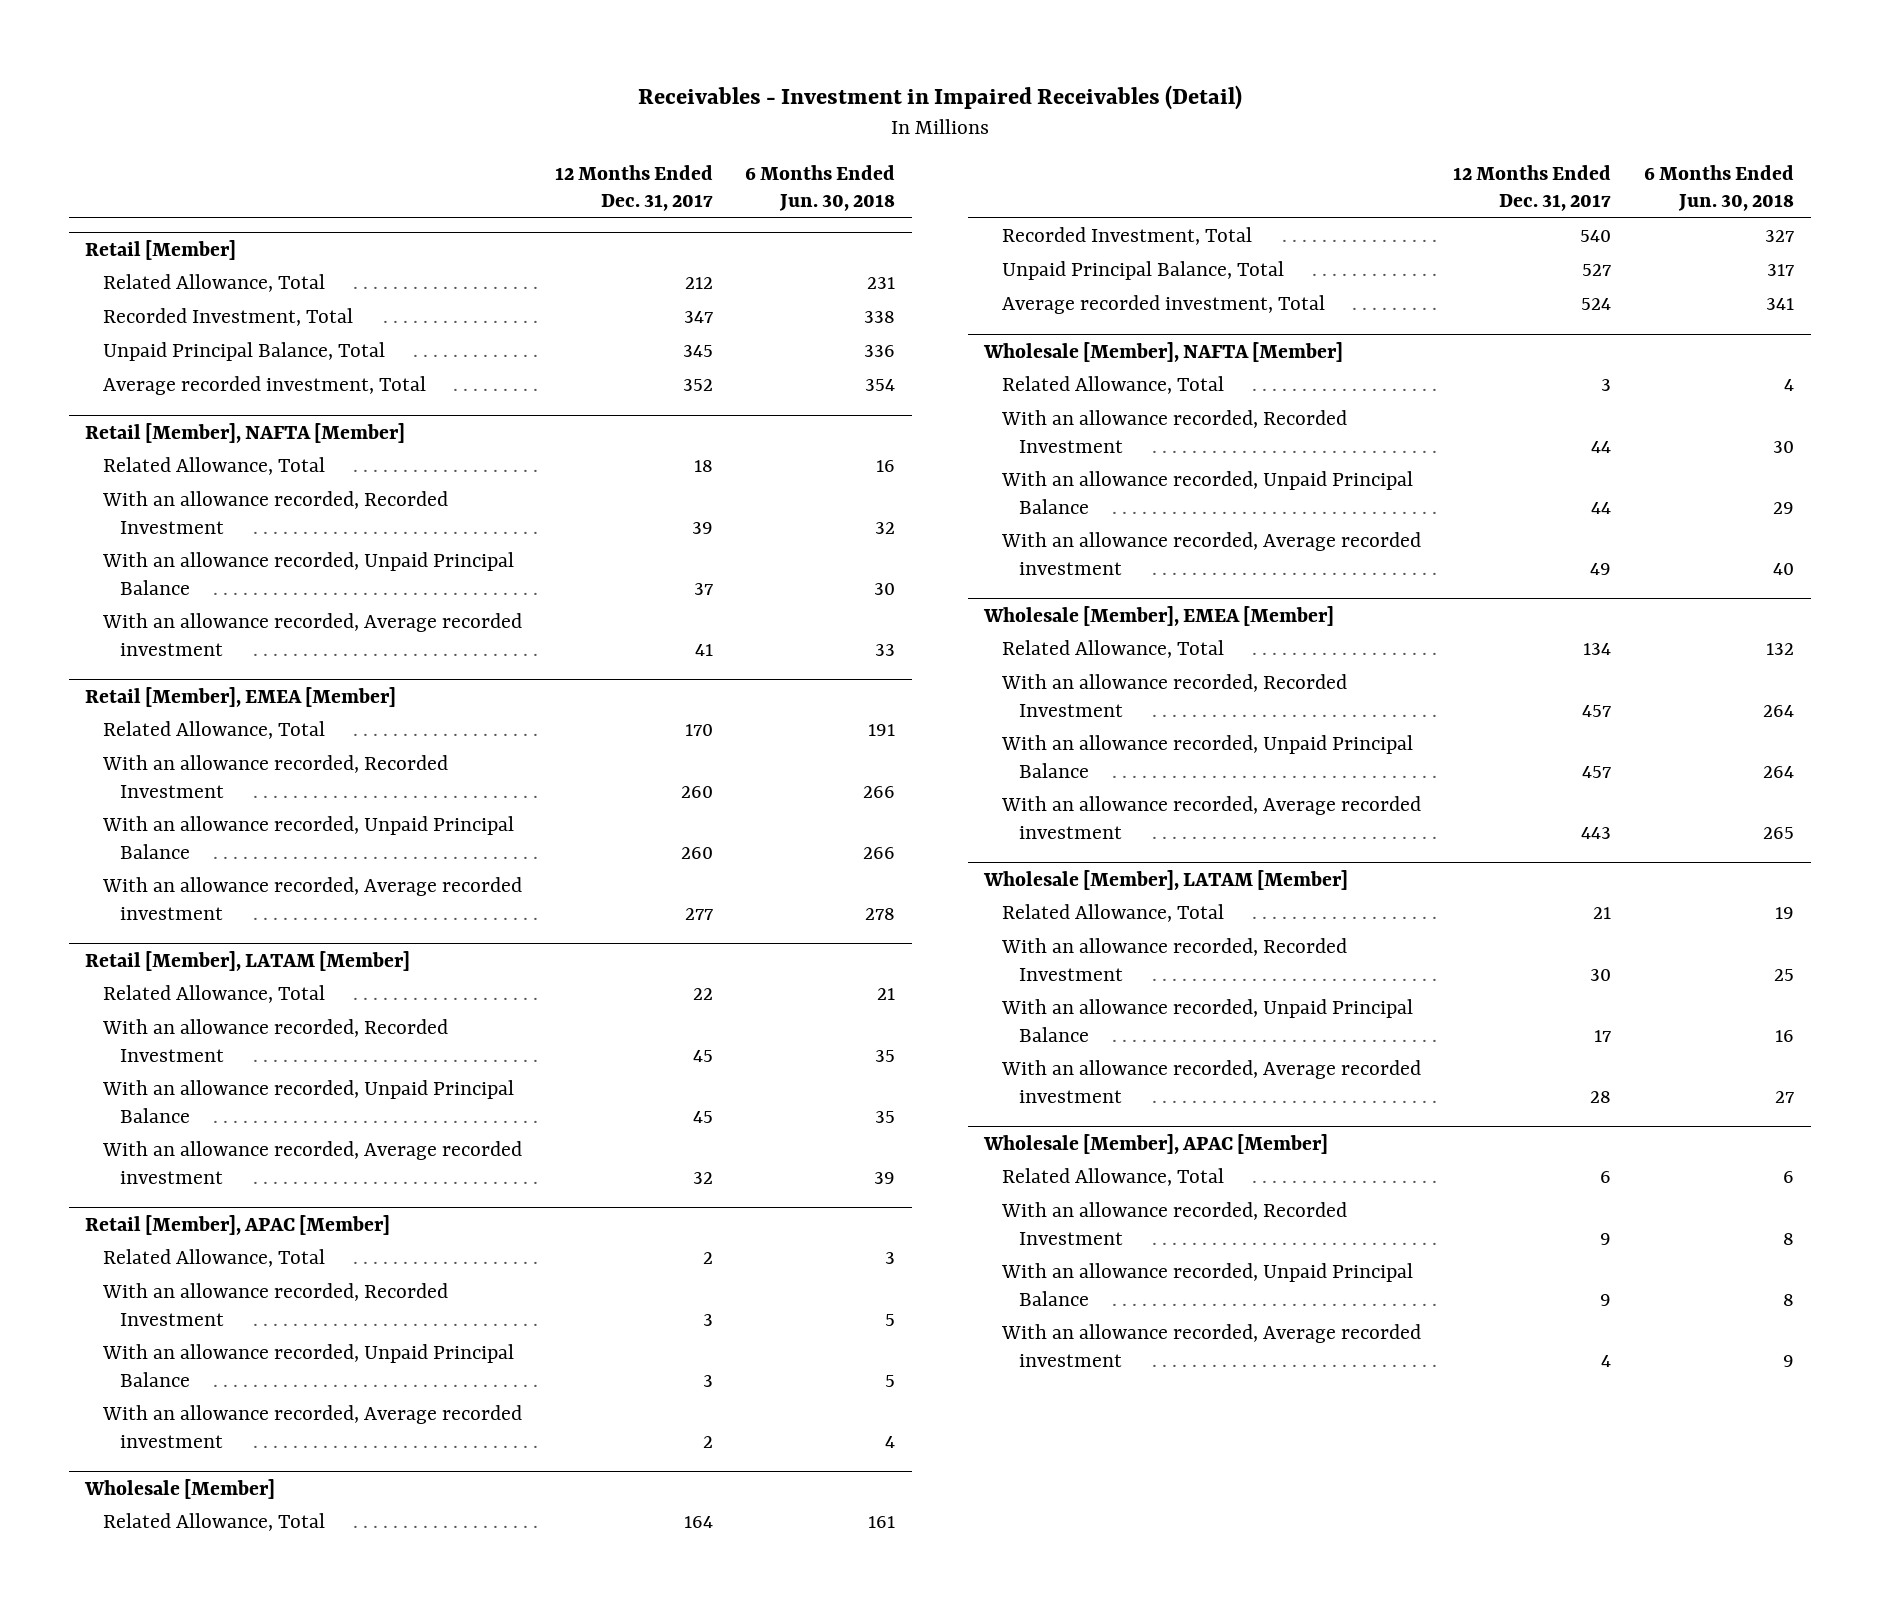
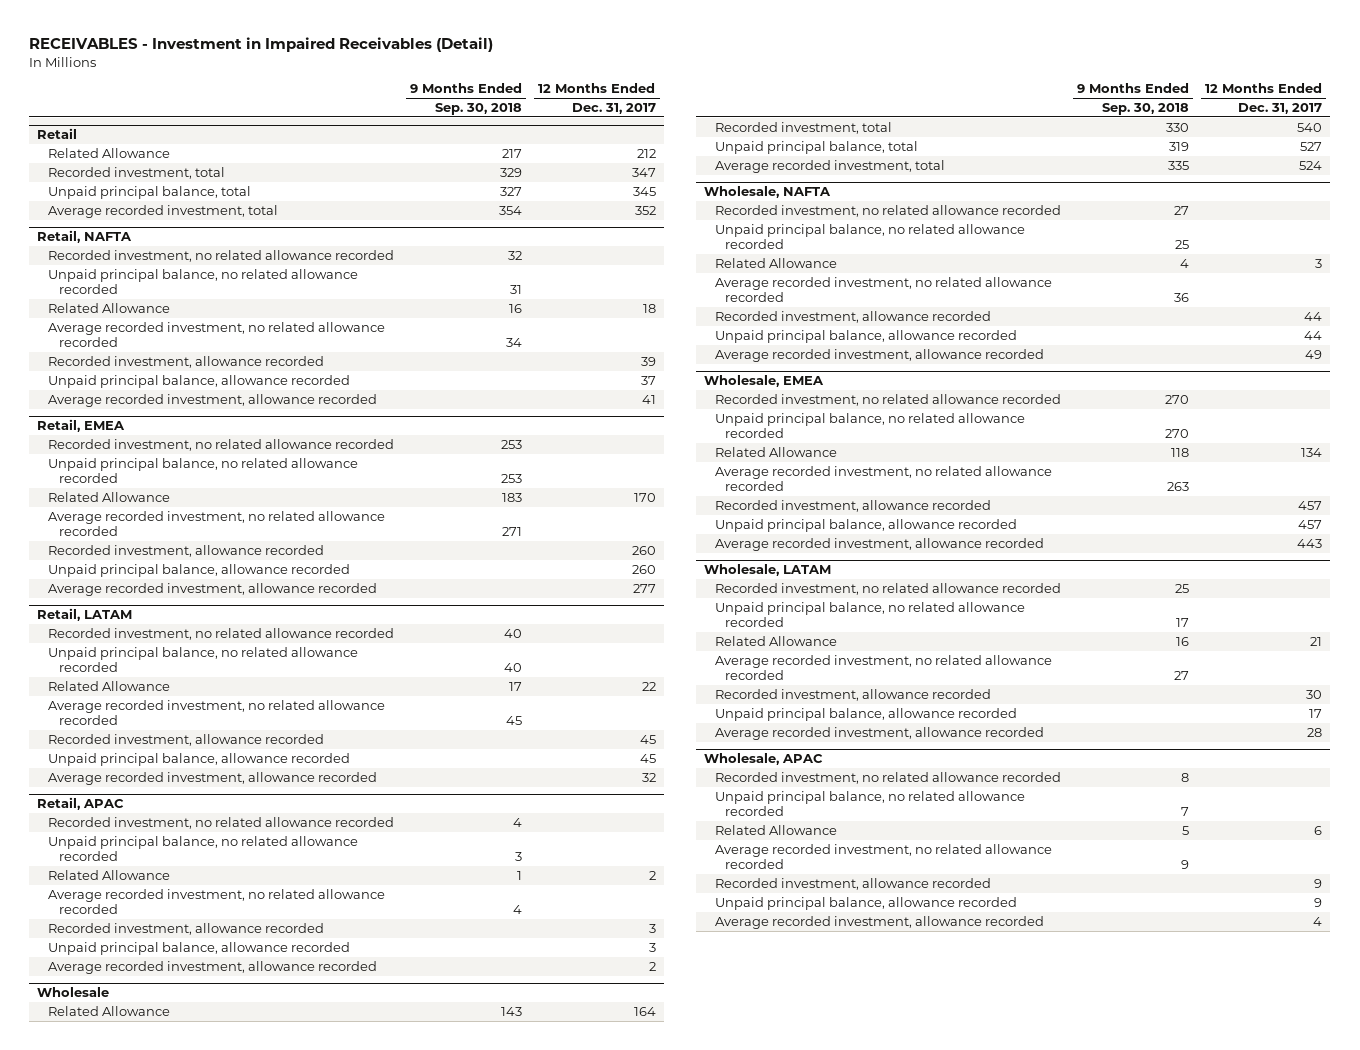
- Receivables - Investment in Impaired Receivables (Detail)
+ RECEIVABLES - Investment in Impaired Receivables (Detail)
- | 12 Months Ended Dec. 31, 2017 | 6 Months Ended Jun. 30, 2018
+ | 9 Months Ended Sep. 30, 2018 | 12 Months Ended Dec. 31, 2017
- Retail [Member]
- Related Allowance, Total | 212 | 231
- Recorded Investment, Total | 347 | 338
- Unpaid Principal Balance, Total | 345 | 336
- Average recorded investment, Total | 352 | 354
- Retail [Member], NAFTA [Member]
- Related Allowance, Total | 18 | 16
- With an allowance recorded, Recorded Investment | 39 | 32
- With an allowance recorded, Unpaid Principal Balance | 37 | 30
- With an allowance recorded, Average recorded investment | 41 | 33
- Retail [Member], EMEA [Member]
- Related Allowance, Total | 170 | 191
- With an allowance recorded, Recorded Investment | 260 | 266
- With an allowance recorded, Unpaid Principal Balance | 260 | 266
- With an allowance recorded, Average recorded investment | 277 | 278
- Retail [Member], LATAM [Member]
- Related Allowance, Total | 22 | 21
- With an allowance recorded, Recorded Investment | 45 | 35
- With an allowance recorded, Unpaid Principal Balance | 45 | 35
- With an allowance recorded, Average recorded investment | 32 | 39
- Retail [Member], APAC [Member]
- Related Allowance, Total | 2 | 3
- With an allowance recorded, Recorded Investment | 3 | 5
- With an allowance recorded, Unpaid Principal Balance | 3 | 5
- With an allowance recorded, Average recorded investment | 2 | 4
- Wholesale [Member]
- Related Allowance, Total | 164 | 161
- Recorded Investment, Total | 540 | 327
- Unpaid Principal Balance, Total | 527 | 317
- Average recorded investment, Total | 524 | 341
- Wholesale [Member], NAFTA [Member]
- Related Allowance, Total | 3 | 4
- With an allowance recorded, Recorded Investment | 44 | 30
- With an allowance recorded, Unpaid Principal Balance | 44 | 29
- With an allowance recorded, Average recorded investment | 49 | 40
- Wholesale [Member], EMEA [Member]
- Related Allowance, Total | 134 | 132
- With an allowance recorded, Recorded Investment | 457 | 264
- With an allowance recorded, Unpaid Principal Balance | 457 | 264
- With an allowance recorded, Average recorded investment | 443 | 265
- Wholesale [Member], LATAM [Member]
- Related Allowance, Total | 21 | 19
- With an allowance recorded, Recorded Investment | 30 | 25
- With an allowance recorded, Unpaid Principal Balance | 17 | 16
- With an allowance recorded, Average recorded investment | 28 | 27
- Wholesale [Member], APAC [Member]
- Related Allowance, Total | 6 | 6
- With an allowance recorded, Recorded Investment | 9 | 8
- With an allowance recorded, Unpaid Principal Balance | 9 | 8
- With an allowance recorded, Average recorded investment | 4 | 9
+ Retail
+ Related Allowance | 217 | 212
+ Recorded investment, total | 329 | 347
+ Unpaid principal balance, total | 327 | 345
+ Average recorded investment, total | 354 | 352
+ Retail, NAFTA
+ Recorded investment, no related allowance recorded | 32 |
+ Unpaid principal balance, no related allowance recorded | 31 |
+ Related Allowance | 16 | 18
+ Average recorded investment, no related allowance recorded | 34 |
+ Recorded investment, allowance recorded | | 39
+ Unpaid principal balance, allowance recorded | | 37
+ Average recorded investment, allowance recorded | | 41
+ Retail, EMEA
+ Recorded investment, no related allowance recorded | 253 |
+ Unpaid principal balance, no related allowance recorded | 253 |
+ Related Allowance | 183 | 170
+ Average recorded investment, no related allowance recorded | 271 |
+ Recorded investment, allowance recorded | | 260
+ Unpaid principal balance, allowance recorded | | 260
+ Average recorded investment, allowance recorded | | 277
+ Retail, LATAM
+ Recorded investment, no related allowance recorded | 40 |
+ Unpaid principal balance, no related allowance recorded | 40 |
+ Related Allowance | 17 | 22
+ Average recorded investment, no related allowance recorded | 45 |
+ Recorded investment, allowance recorded | | 45
+ Unpaid principal balance, allowance recorded | | 45
+ Average recorded investment, allowance recorded | | 32
+ Retail, APAC
+ Recorded investment, no related allowance recorded | 4 |
+ Unpaid principal balance, no related allowance recorded | 3 |
+ Related Allowance | 1 | 2
+ Average recorded investment, no related allowance recorded | 4 |
+ Recorded investment, allowance recorded | | 3
+ Unpaid principal balance, allowance recorded | | 3
+ Average recorded investment, allowance recorded | | 2
+ Wholesale
+ Related Allowance | 143 | 164
+ Recorded investment, total | 330 | 540
+ Unpaid principal balance, total | 319 | 527
+ Average recorded investment, total | 335 | 524
+ Wholesale, NAFTA
+ Recorded investment, no related allowance recorded | 27 |
+ Unpaid principal balance, no related allowance recorded | 25 |
+ Related Allowance | 4 | 3
+ Average recorded investment, no related allowance recorded | 36 |
+ Recorded investment, allowance recorded | | 44
+ Unpaid principal balance, allowance recorded | | 44
+ Average recorded investment, allowance recorded | | 49
+ Wholesale, EMEA
+ Recorded investment, no related allowance recorded | 270 |
+ Unpaid principal balance, no related allowance recorded | 270 |
+ Related Allowance | 118 | 134
+ Average recorded investment, no related allowance recorded | 263 |
+ Recorded investment, allowance recorded | | 457
+ Unpaid principal balance, allowance recorded | | 457
+ Average recorded investment, allowance recorded | | 443
+ Wholesale, LATAM
+ Recorded investment, no related allowance recorded | 25 |
+ Unpaid principal balance, no related allowance recorded | 17 |
+ Related Allowance | 16 | 21
+ Average recorded investment, no related allowance recorded | 27 |
+ Recorded investment, allowance recorded | | 30
+ Unpaid principal balance, allowance recorded | | 17
+ Average recorded investment, allowance recorded | | 28
+ Wholesale, APAC
+ Recorded investment, no related allowance recorded | 8 |
+ Unpaid principal balance, no related allowance recorded | 7 |
+ Related Allowance | 5 | 6
+ Average recorded investment, no related allowance recorded | 9 |
+ Recorded investment, allowance recorded | | 9
+ Unpaid principal balance, allowance recorded | | 9
+ Average recorded investment, allowance recorded | | 4

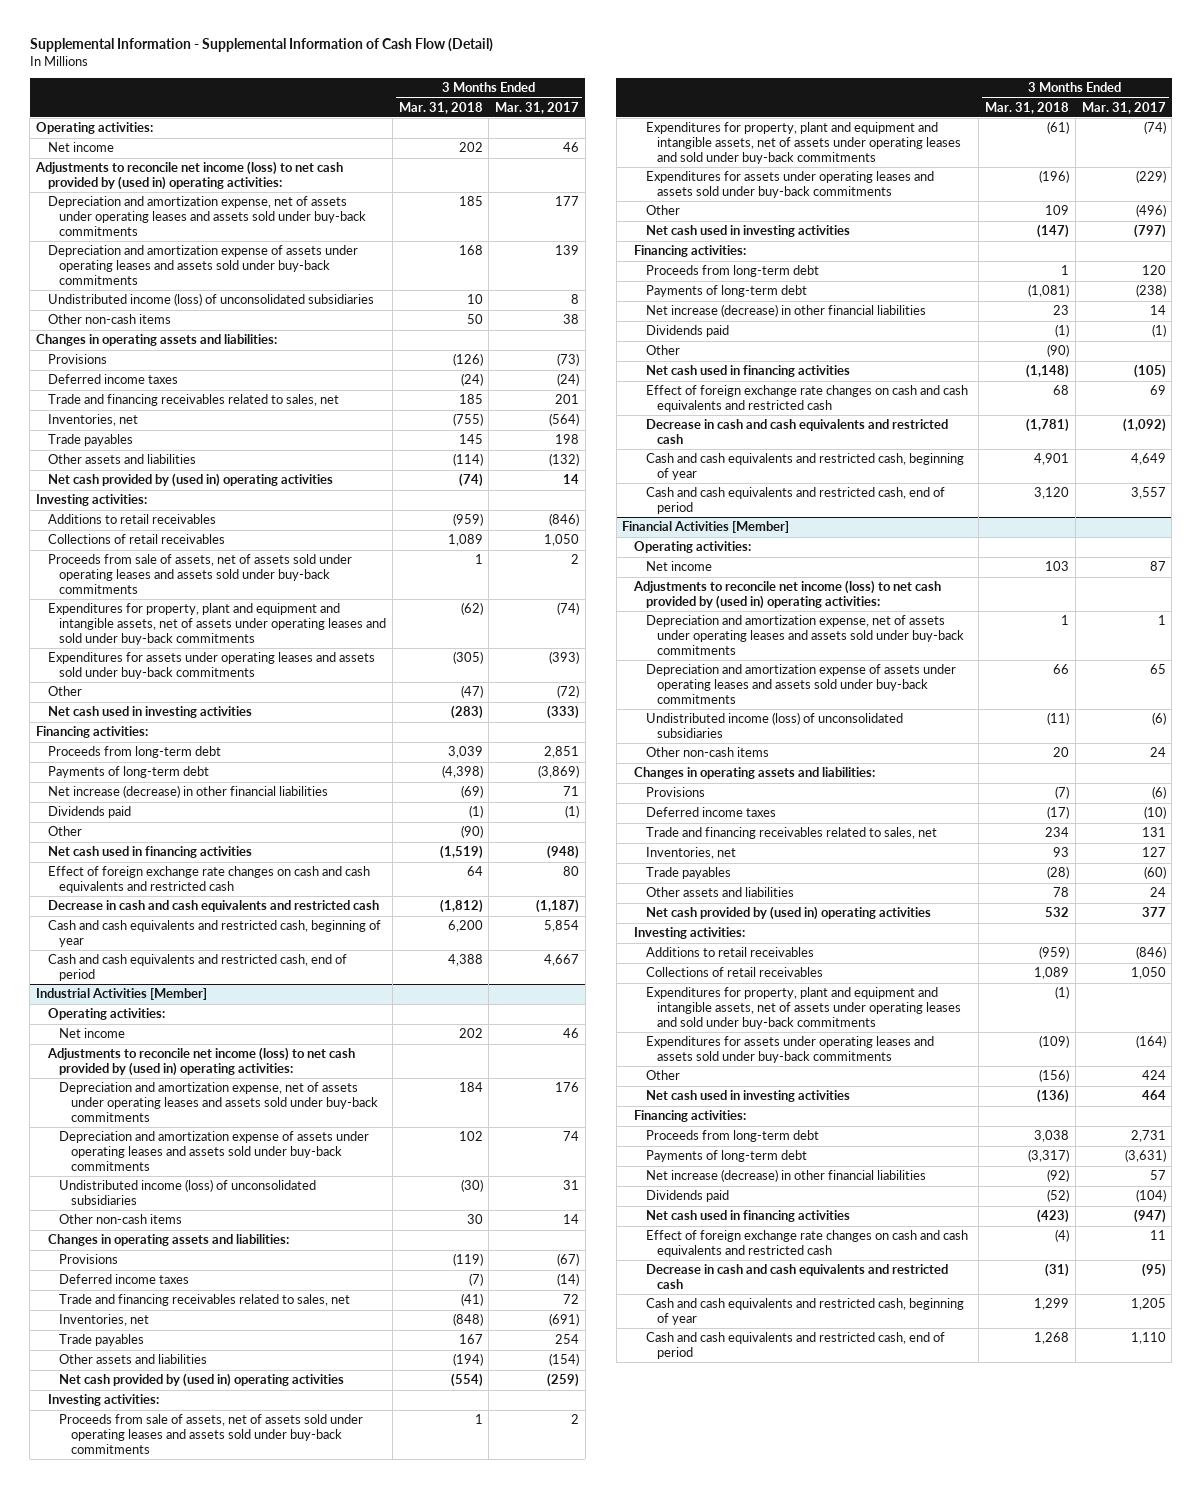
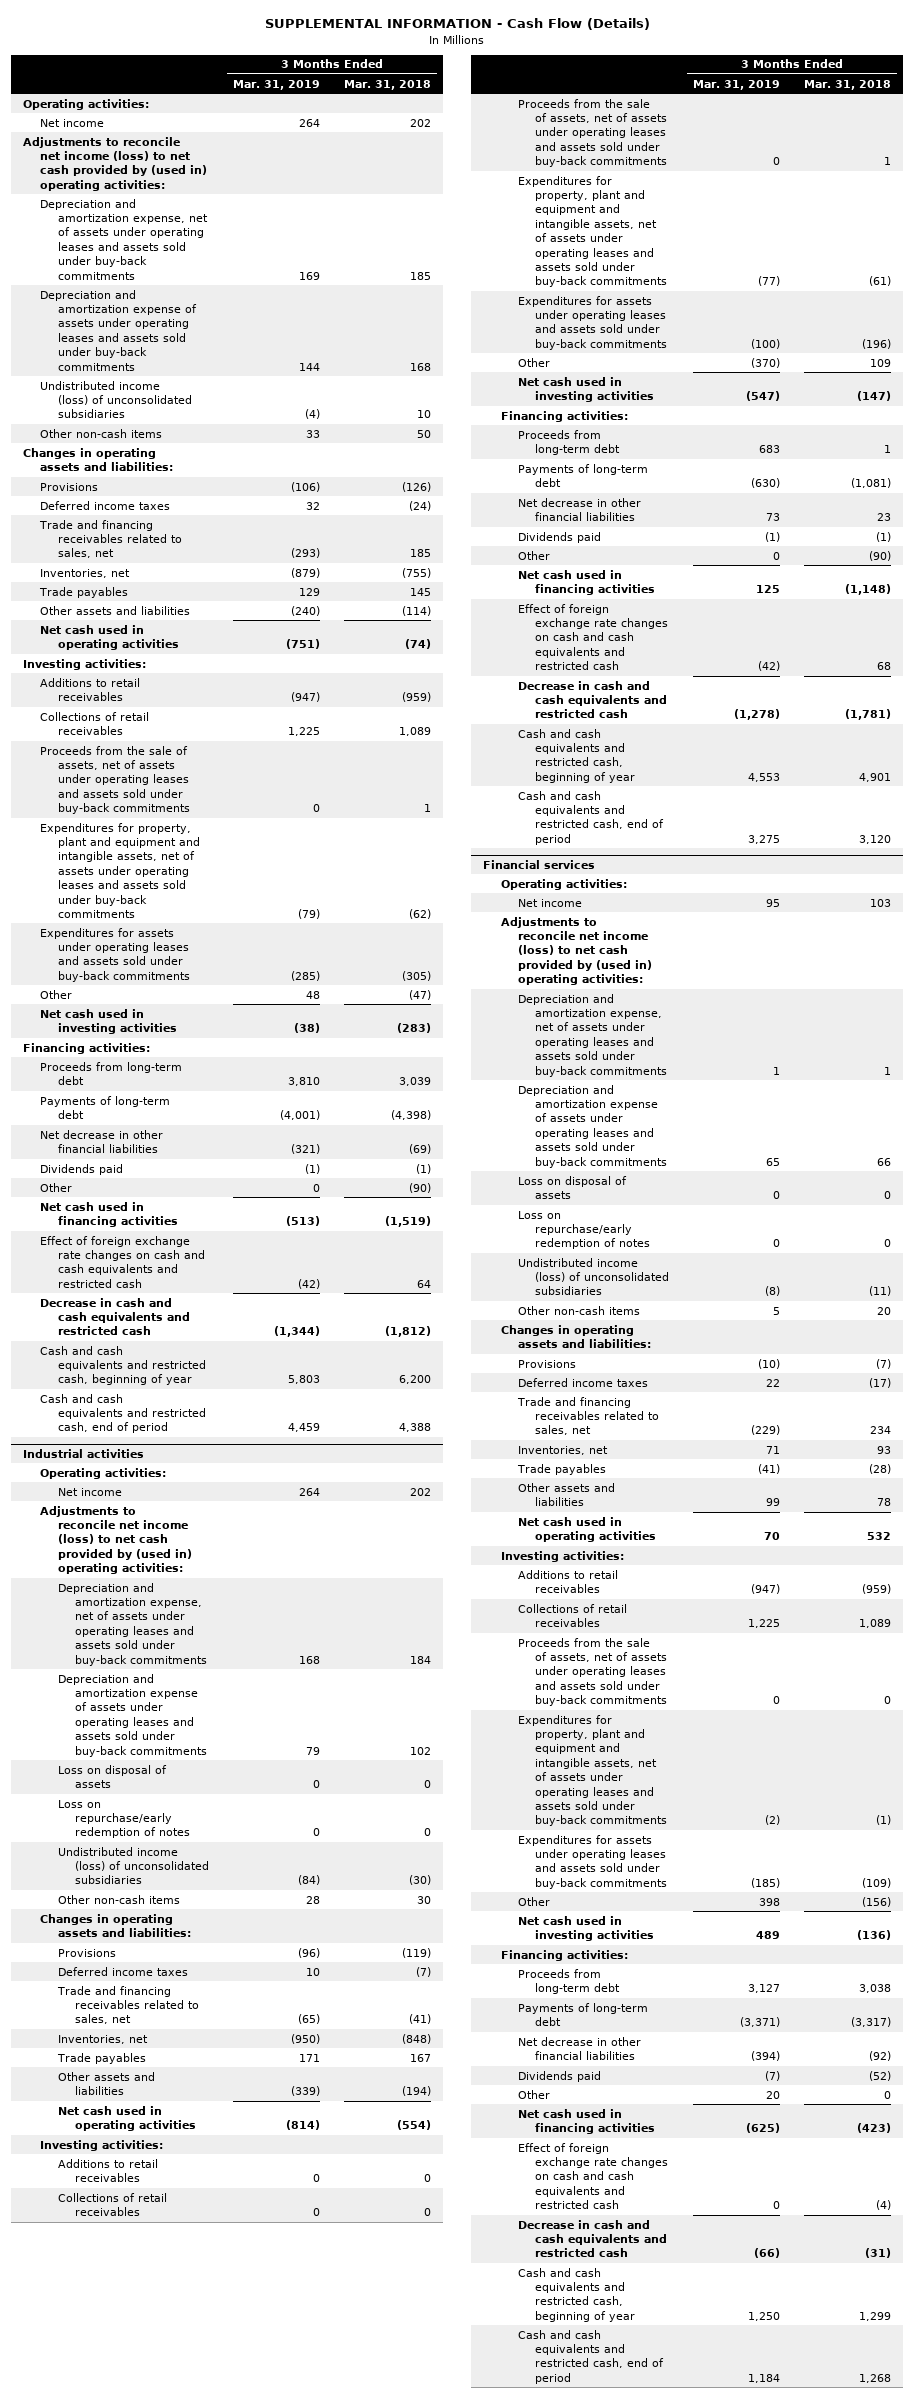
- Supplemental Information - Supplemental Information of Cash Flow (Detail)
+ SUPPLEMENTAL INFORMATION - Cash Flow (Details)
- | 3 Months Ended Mar. 31, 2018 | 3 Months Ended Mar. 31, 2017
+ | 3 Months Ended Mar. 31, 2019 | 3 Months Ended Mar. 31, 2018
- Net cash provided by (used in) operating activities | (74) | 14
+ Net cash used in operating activities | (751) | (74)
- Proceeds from sale of assets, net of assets sold under operating leases and assets sold under buy-back commitments | 1 | 2
- Expenditures for property, plant and equipment and intangible assets, net of assets under operating leases and sold under buy-back commitments | (62) | (74)
+ Proceeds from the sale of assets, net of assets under operating leases and assets sold under buy-back commitments | 0 | 1
+ Expenditures for property, plant and equipment and intangible assets, net of assets under operating leases and assets sold under buy-back commitments | (79) | (62)
- Net increase (decrease) in other financial liabilities | (69) | 71
+ Net decrease in other financial liabilities | (321) | (69)
- Industrial Activities [Member]
+ Industrial activities
+ Loss on disposal of assets | 0 | 0
+ Loss on repurchase/early redemption of notes | 0 | 0
- Net cash provided by (used in) operating activities | (554) | (259)
+ Net cash used in operating activities | (814) | (554)
- Proceeds from sale of assets, net of assets sold under operating leases and assets sold under buy-back commitments | 1 | 2
- Expenditures for property, plant and equipment and intangible assets, net of assets under operating leases and sold under buy-back commitments | (61) | (74)
+ Additions to retail receivables | 0 | 0
+ Collections of retail receivables | 0 | 0
+ Proceeds from the sale of assets, net of assets under operating leases and assets sold under buy-back commitments | 0 | 1
+ Expenditures for property, plant and equipment and intangible assets, net of assets under operating leases and assets sold under buy-back commitments | (77) | (61)
- Net increase (decrease) in other financial liabilities | 23 | 14
+ Net decrease in other financial liabilities | 73 | 23
- Financial Activities [Member]
+ Financial services
+ Loss on disposal of assets | 0 | 0
+ Loss on repurchase/early redemption of notes | 0 | 0
- Net cash provided by (used in) operating activities | 532 | 377
+ Net cash used in operating activities | 70 | 532
- Expenditures for property, plant and equipment and intangible assets, net of assets under operating leases and sold under buy-back commitments | (1) |
+ Proceeds from the sale of assets, net of assets under operating leases and assets sold under buy-back commitments | 0 | 0
+ Expenditures for property, plant and equipment and intangible assets, net of assets under operating leases and assets sold under buy-back commitments | (2) | (1)
- Net increase (decrease) in other financial liabilities | (92) | 57
+ Net decrease in other financial liabilities | (394) | (92)
+ Other | 20 | 0

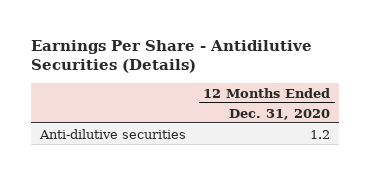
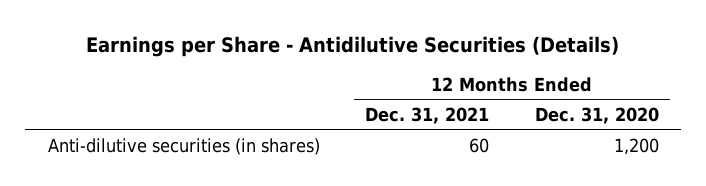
- Earnings Per Share - Antidilutive Securities (Details)
+ Earnings per Share - Antidilutive Securities (Details)
- | 12 Months Ended Dec. 31, 2020
+ | 12 Months Ended Dec. 31, 2021 | 12 Months Ended Dec. 31, 2020
- Anti-dilutive securities | 1.2
+ Anti-dilutive securities (in shares) | 60 | 1,200

